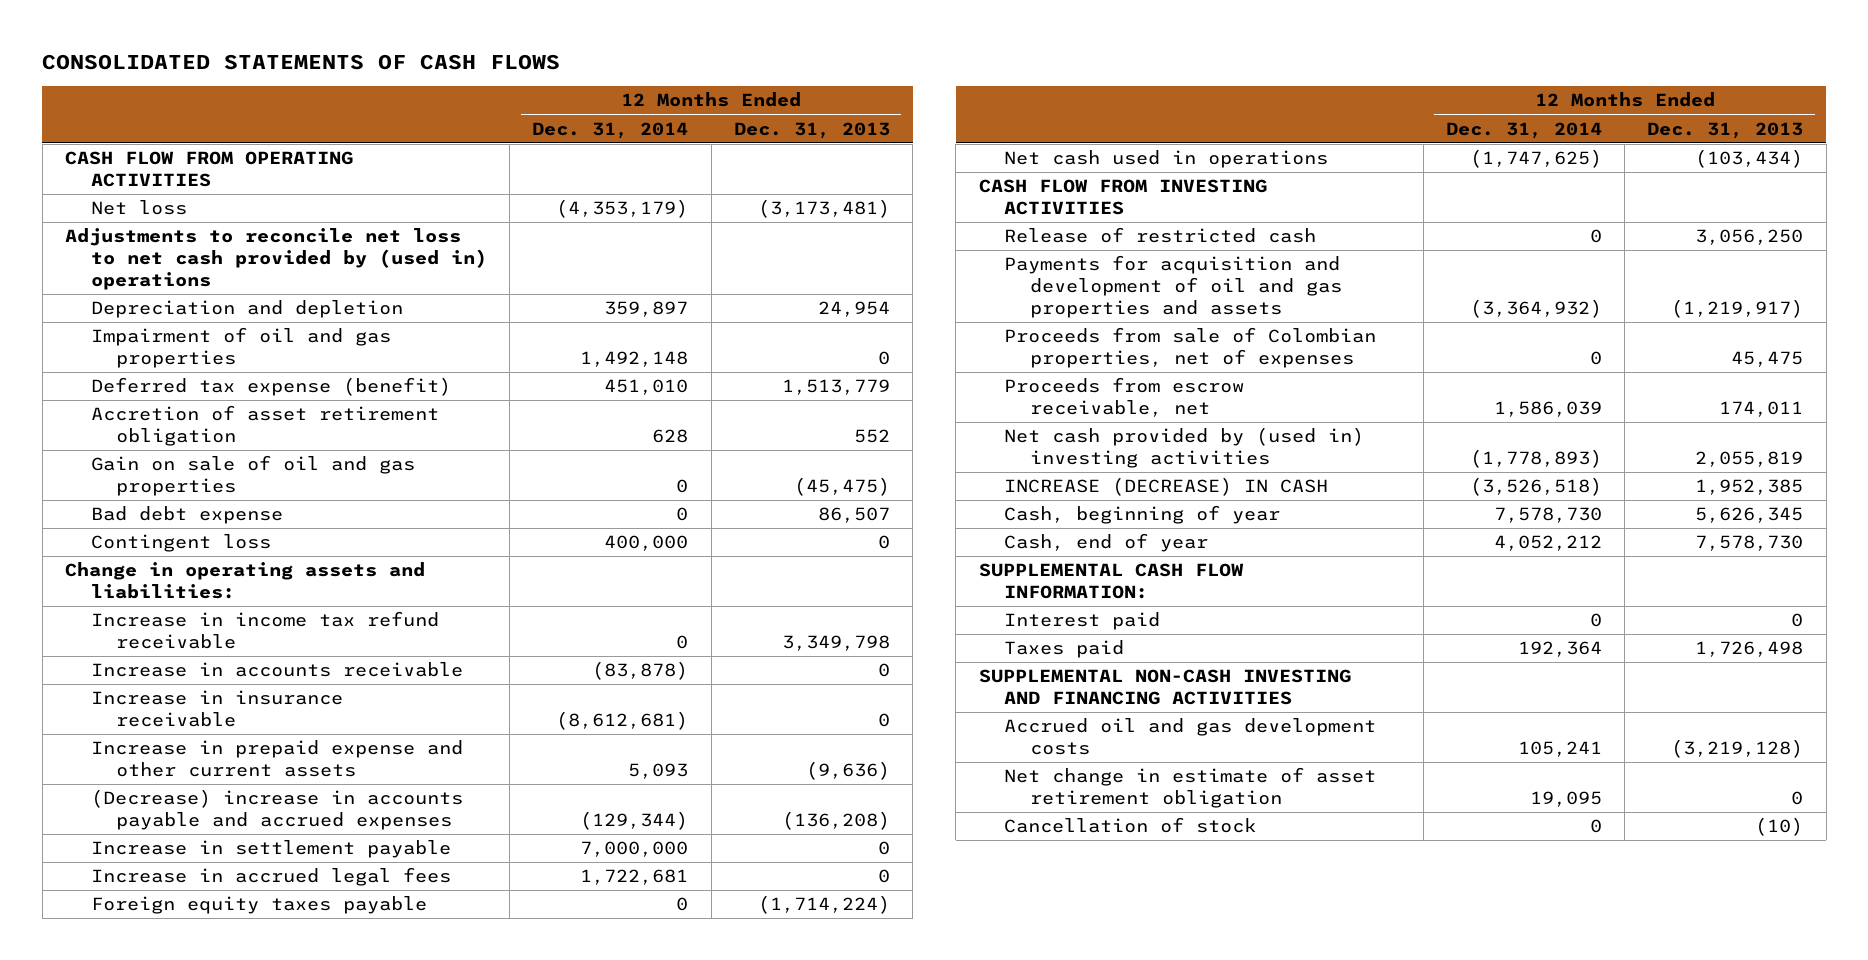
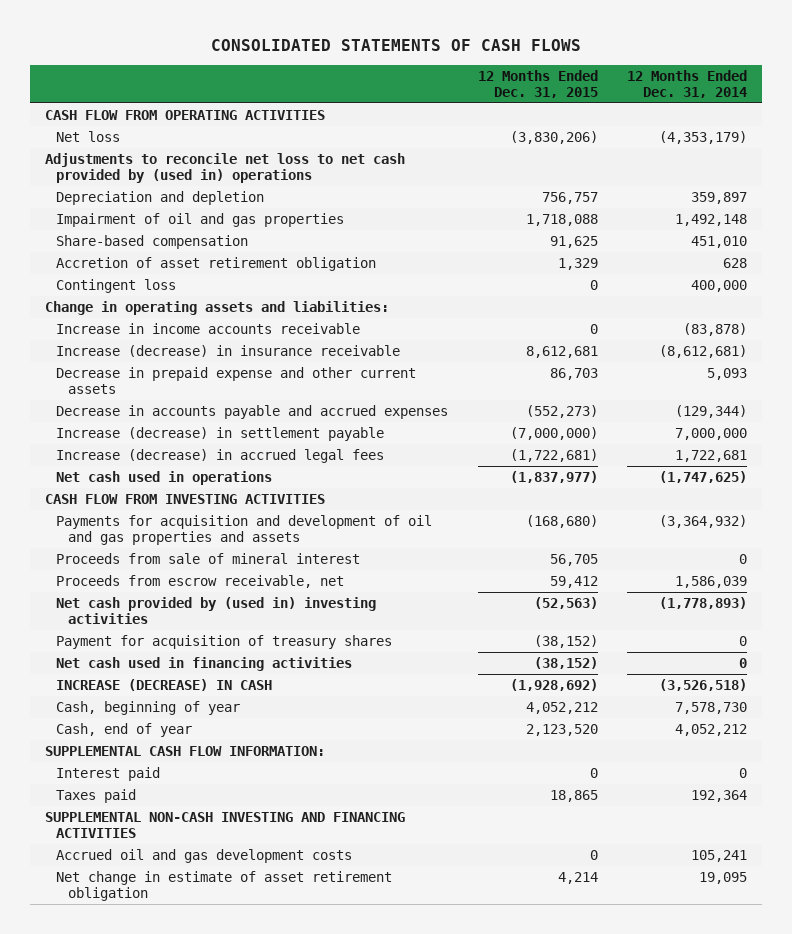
- | 12 Months Ended Dec. 31, 2014 | 12 Months Ended Dec. 31, 2013
+ | 12 Months Ended Dec. 31, 2015 | 12 Months Ended Dec. 31, 2014
- Deferred tax expense (benefit) | 451,010 | 1,513,779
+ Share-based compensation | 91,625 | 451,010
- Gain on sale of oil and gas properties | 0 | (45,475)
- Bad debt expense | 0 | 86,507
- Increase in income tax refund receivable | 0 | 3,349,798
- Increase in accounts receivable | (83,878) | 0
- Increase in insurance receivable | (8,612,681) | 0
- Increase in prepaid expense and other current assets | 5,093 | (9,636)
- (Decrease) increase in accounts payable and accrued expenses | (129,344) | (136,208)
- Increase in settlement payable | 7,000,000 | 0
- Increase in accrued legal fees | 1,722,681 | 0
- Foreign equity taxes payable | 0 | (1,714,224)
+ Increase in income accounts receivable | 0 | (83,878)
+ Increase (decrease) in insurance receivable | 8,612,681 | (8,612,681)
+ Decrease in prepaid expense and other current assets | 86,703 | 5,093
+ Decrease in accounts payable and accrued expenses | (552,273) | (129,344)
+ Increase (decrease) in settlement payable | (7,000,000) | 7,000,000
+ Increase (decrease) in accrued legal fees | (1,722,681) | 1,722,681
- Release of restricted cash | 0 | 3,056,250
- Proceeds from sale of Colombian properties, net of expenses | 0 | 45,475
+ Proceeds from sale of mineral interest | 56,705 | 0
+ Payment for acquisition of treasury shares | (38,152) | 0
+ Net cash used in financing activities | (38,152) | 0
- Cancellation of stock | 0 | (10)

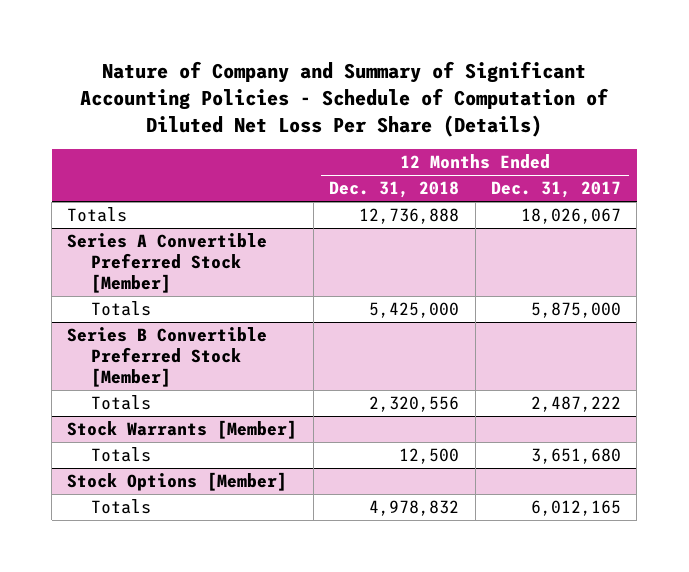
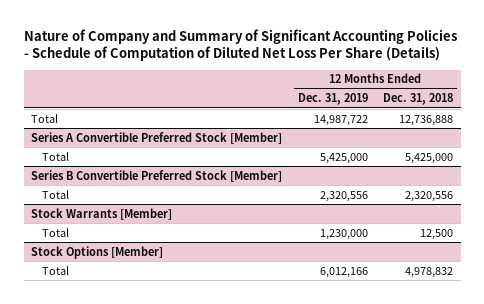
- | 12 Months Ended Dec. 31, 2018 | 12 Months Ended Dec. 31, 2017
+ | 12 Months Ended Dec. 31, 2019 | 12 Months Ended Dec. 31, 2018
- Totals | 12,736,888 | 18,026,067
+ Total | 14,987,722 | 12,736,888
@ Series A Convertible Preferred Stock [Member]
- Totals | 5,425,000 | 5,875,000
+ Total | 5,425,000 | 5,425,000
@ Series B Convertible Preferred Stock [Member]
- Totals | 2,320,556 | 2,487,222
+ Total | 2,320,556 | 2,320,556
@ Stock Warrants [Member]
- Totals | 12,500 | 3,651,680
+ Total | 1,230,000 | 12,500
@ Stock Options [Member]
- Totals | 4,978,832 | 6,012,165
+ Total | 6,012,166 | 4,978,832

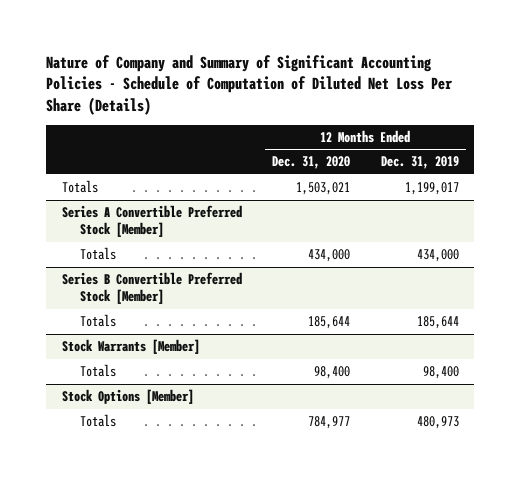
- | 12 Months Ended Dec. 31, 2019 | 12 Months Ended Dec. 31, 2018
+ | 12 Months Ended Dec. 31, 2020 | 12 Months Ended Dec. 31, 2019
- Total | 14,987,722 | 12,736,888
+ Totals | 1,503,021 | 1,199,017
@ Series A Convertible Preferred Stock [Member]
- Total | 5,425,000 | 5,425,000
+ Totals | 434,000 | 434,000
@ Series B Convertible Preferred Stock [Member]
- Total | 2,320,556 | 2,320,556
+ Totals | 185,644 | 185,644
@ Stock Warrants [Member]
- Total | 1,230,000 | 12,500
+ Totals | 98,400 | 98,400
@ Stock Options [Member]
- Total | 6,012,166 | 4,978,832
+ Totals | 784,977 | 480,973

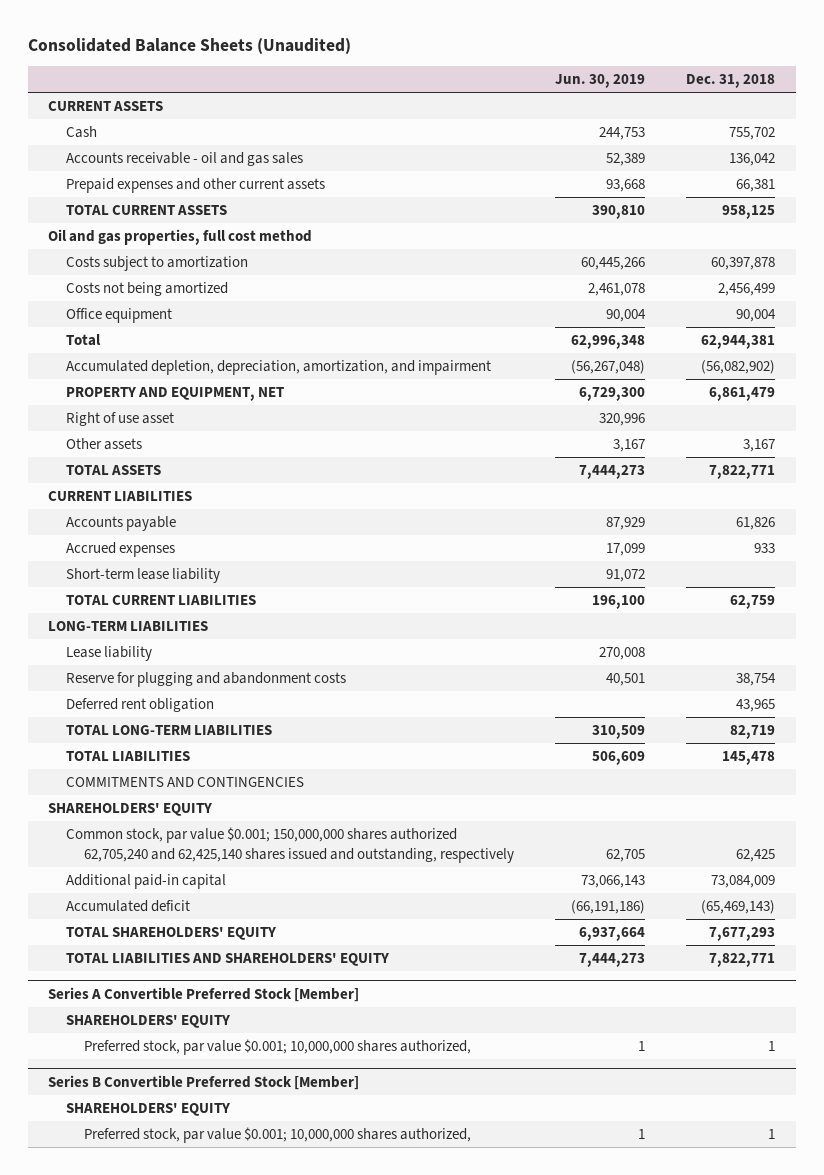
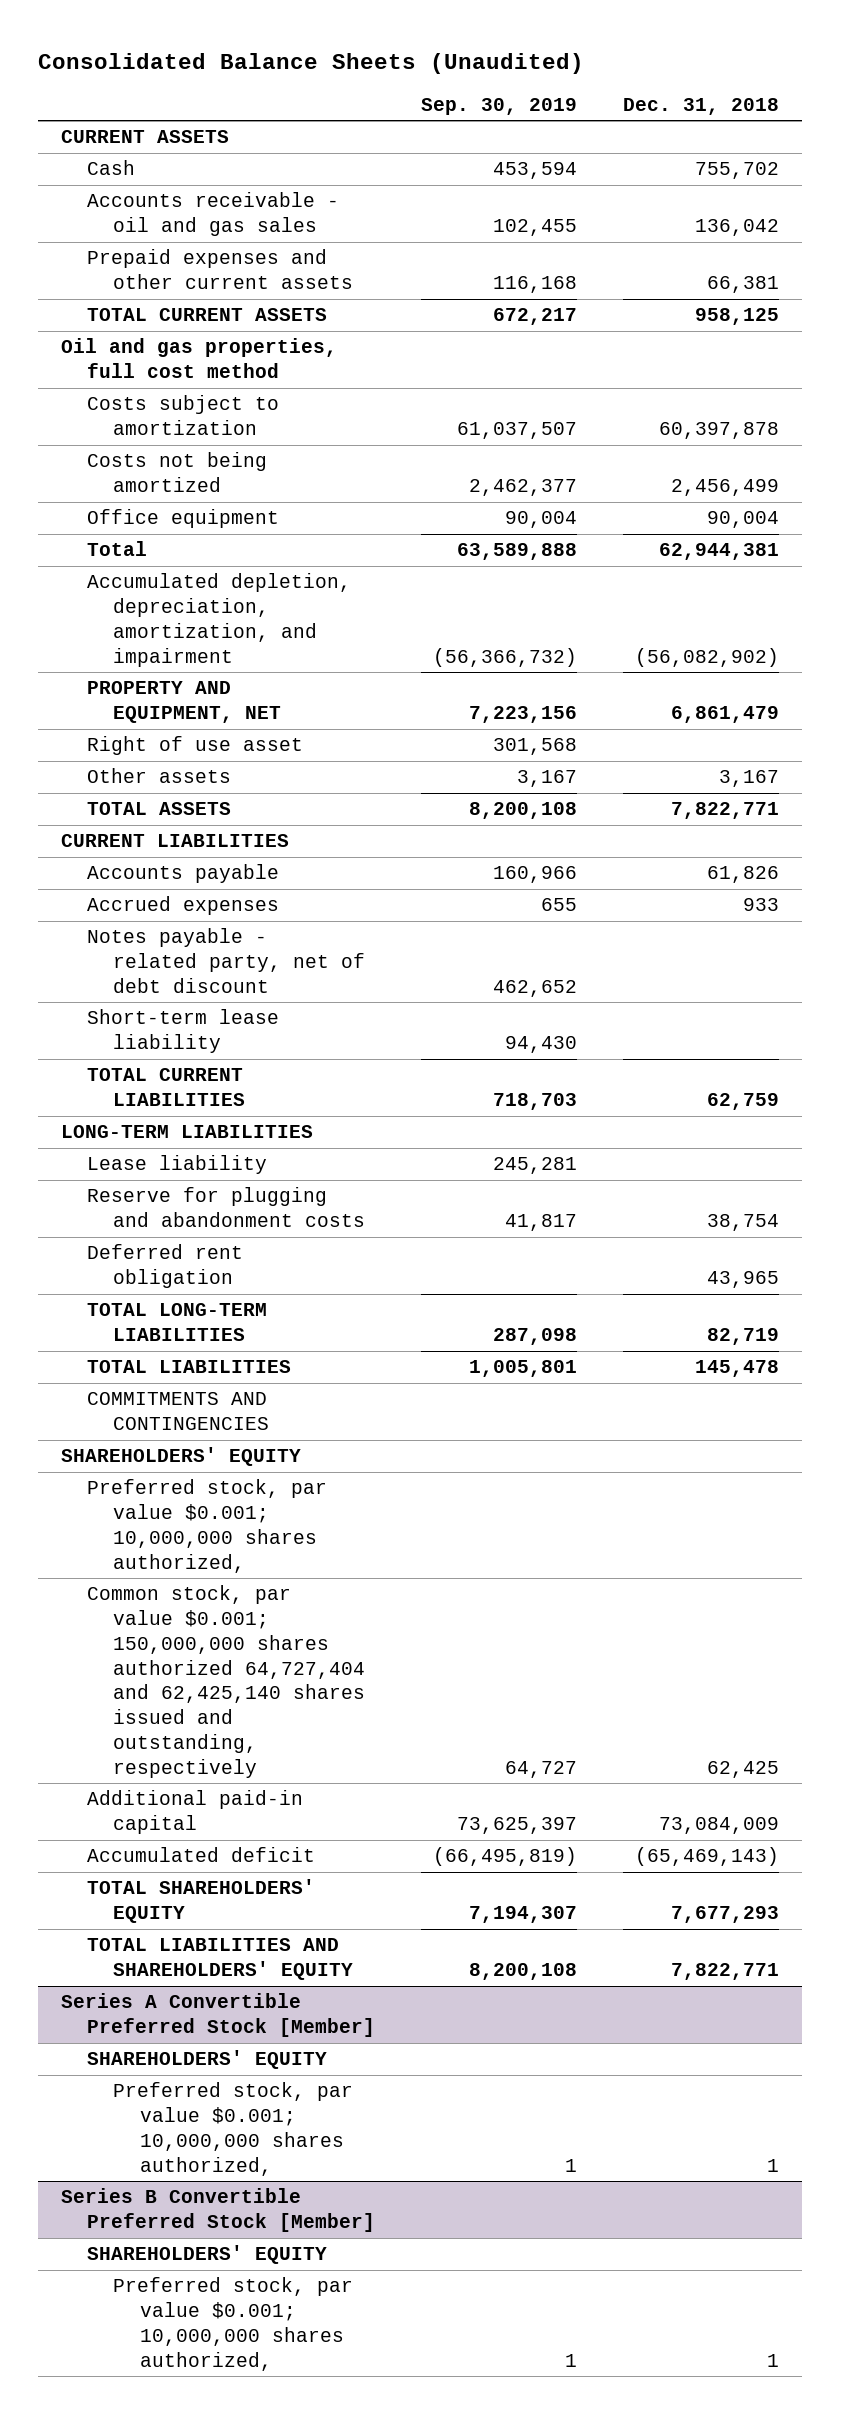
- | Jun. 30, 2019 | Dec. 31, 2018
+ | Sep. 30, 2019 | Dec. 31, 2018
+ Notes payable - related party, net of debt discount | 462,652 |
- Common stock, par value $0.001; 150,000,000 shares authorized 62,705,240 and 62,425,140 shares issued and outstanding, respectively | 62,705 | 62,425
+ Preferred stock, par value $0.001; 10,000,000 shares authorized,
+ Common stock, par value $0.001; 150,000,000 shares authorized 64,727,404 and 62,425,140 shares issued and outstanding, respectively | 64,727 | 62,425

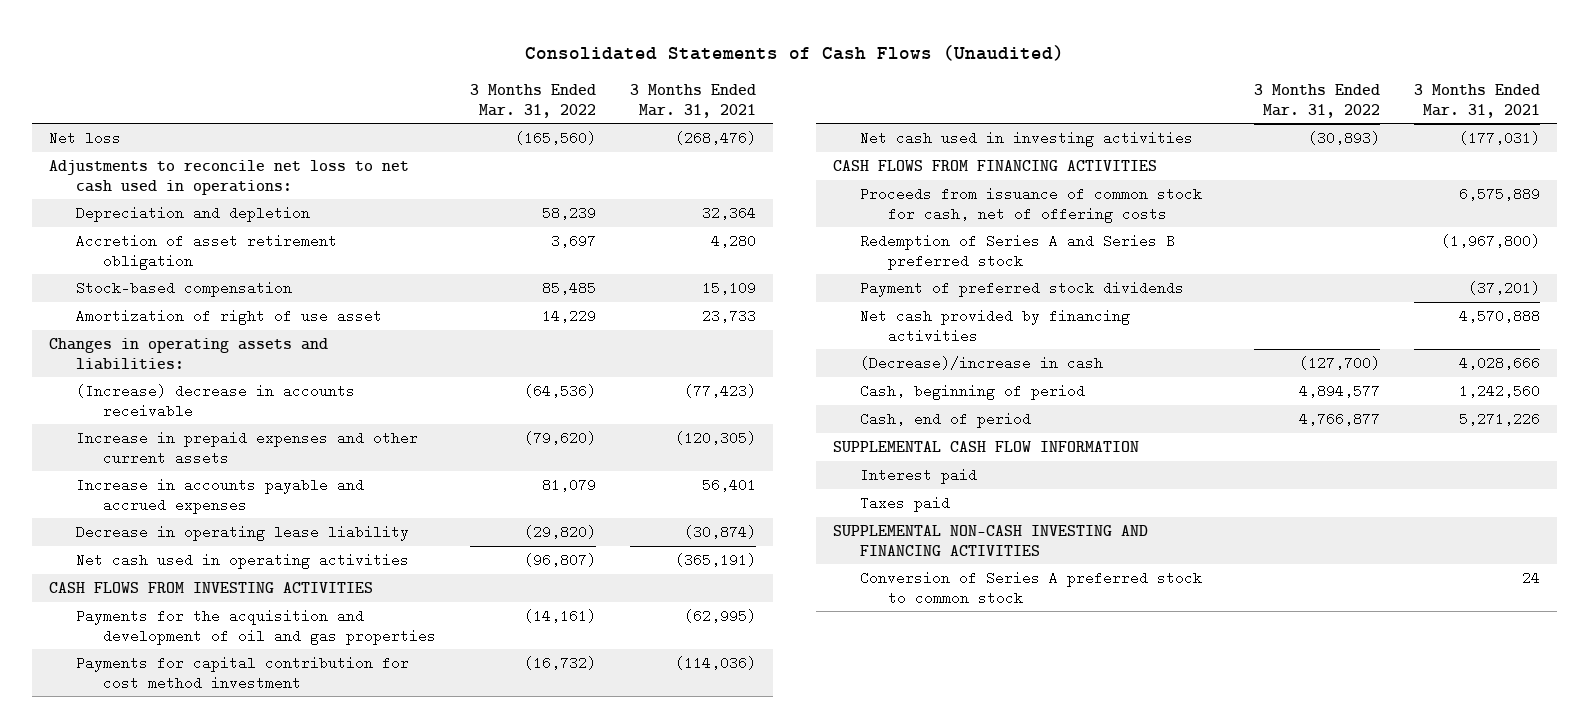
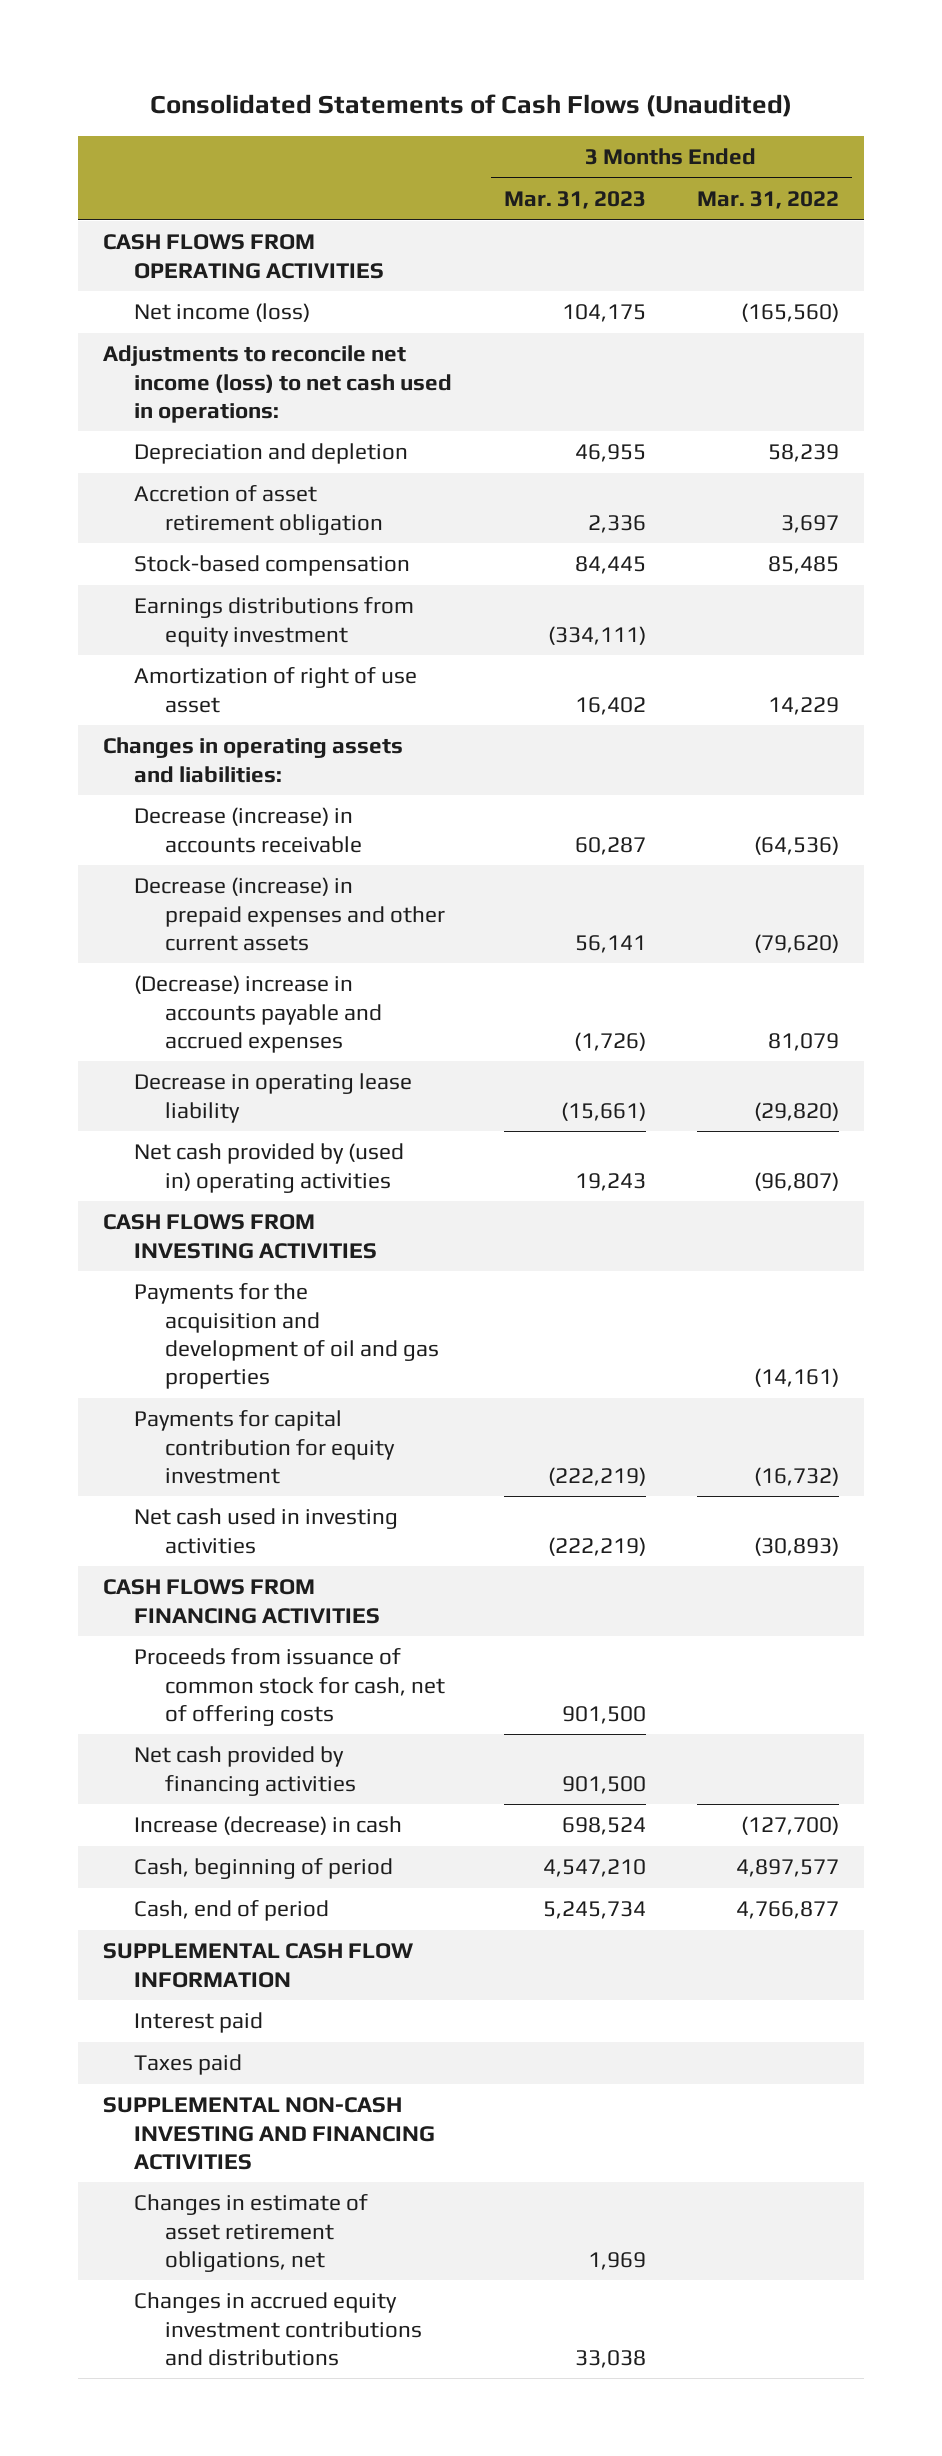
- | 3 Months Ended Mar. 31, 2022 | 3 Months Ended Mar. 31, 2021
+ | 3 Months Ended Mar. 31, 2023 | 3 Months Ended Mar. 31, 2022
- Net loss | (165,560) | (268,476)
- Adjustments to reconcile net loss to net cash used in operations:
+ CASH FLOWS FROM OPERATING ACTIVITIES
+ Net income (loss) | 104,175 | (165,560)
+ Adjustments to reconcile net income (loss) to net cash used in operations:
+ Earnings distributions from equity investment | (334,111) |
- (Increase) decrease in accounts receivable | (64,536) | (77,423)
- Increase in prepaid expenses and other current assets | (79,620) | (120,305)
- Increase in accounts payable and accrued expenses | 81,079 | 56,401
+ Decrease (increase) in accounts receivable | 60,287 | (64,536)
+ Decrease (increase) in prepaid expenses and other current assets | 56,141 | (79,620)
+ (Decrease) increase in accounts payable and accrued expenses | (1,726) | 81,079
- Net cash used in operating activities | (96,807) | (365,191)
+ Net cash provided by (used in) operating activities | 19,243 | (96,807)
- Payments for capital contribution for cost method investment | (16,732) | (114,036)
+ Payments for capital contribution for equity investment | (222,219) | (16,732)
- Redemption of Series A and Series B preferred stock | | (1,967,800)
- Payment of preferred stock dividends | | (37,201)
- (Decrease)/increase in cash | (127,700) | 4,028,666
- Cash, beginning of period | 4,894,577 | 1,242,560
+ Increase (decrease) in cash | 698,524 | (127,700)
+ Cash, beginning of period | 4,547,210 | 4,897,577
- Conversion of Series A preferred stock to common stock | | 24
+ Changes in estimate of asset retirement obligations, net | 1,969 |
+ Changes in accrued equity investment contributions and distributions | 33,038 |

